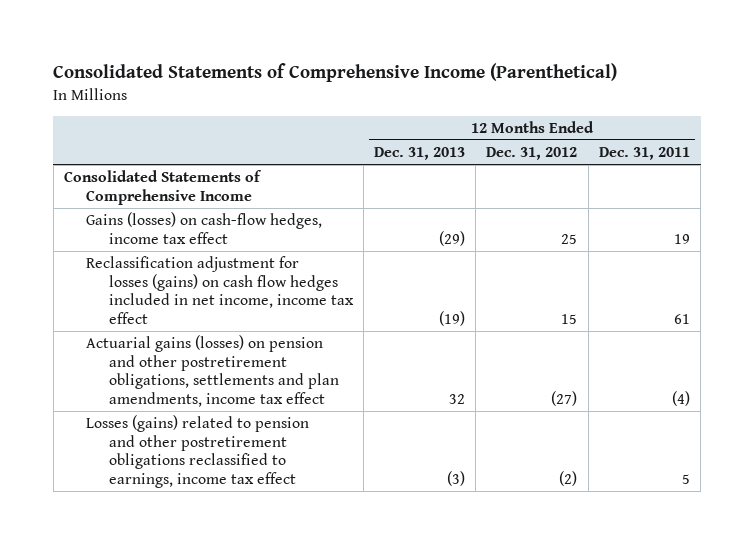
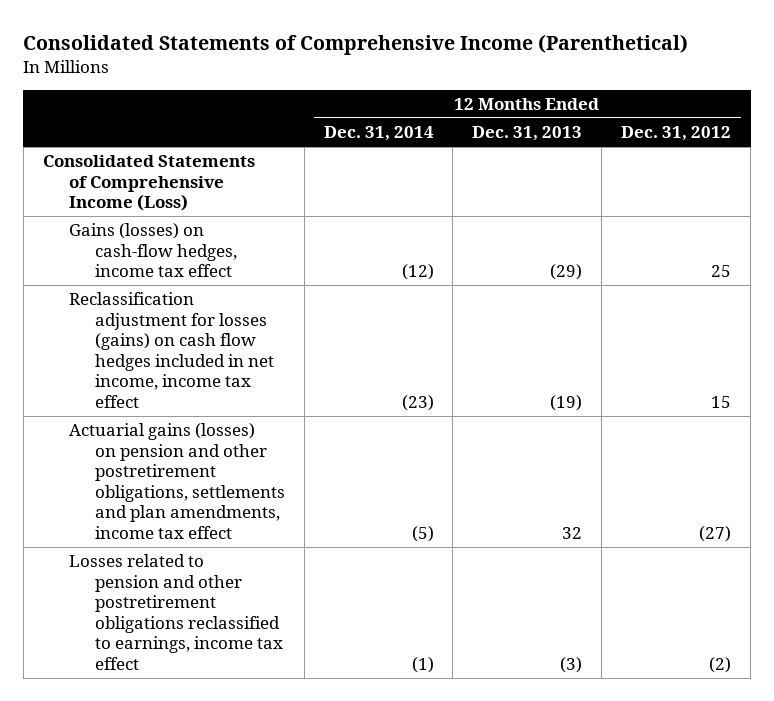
- | 12 Months Ended Dec. 31, 2013 | 12 Months Ended Dec. 31, 2012 | 12 Months Ended Dec. 31, 2011
+ | 12 Months Ended Dec. 31, 2014 | 12 Months Ended Dec. 31, 2013 | 12 Months Ended Dec. 31, 2012
- Consolidated Statements of Comprehensive Income
+ Consolidated Statements of Comprehensive Income (Loss)
- Losses (gains) related to pension and other postretirement obligations reclassified to earnings, income tax effect | (3) | (2) | 5
+ Losses related to pension and other postretirement obligations reclassified to earnings, income tax effect | (1) | (3) | (2)

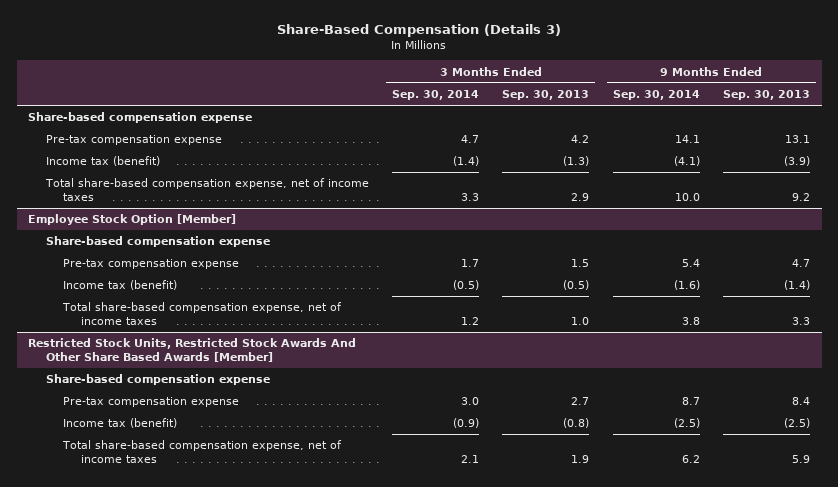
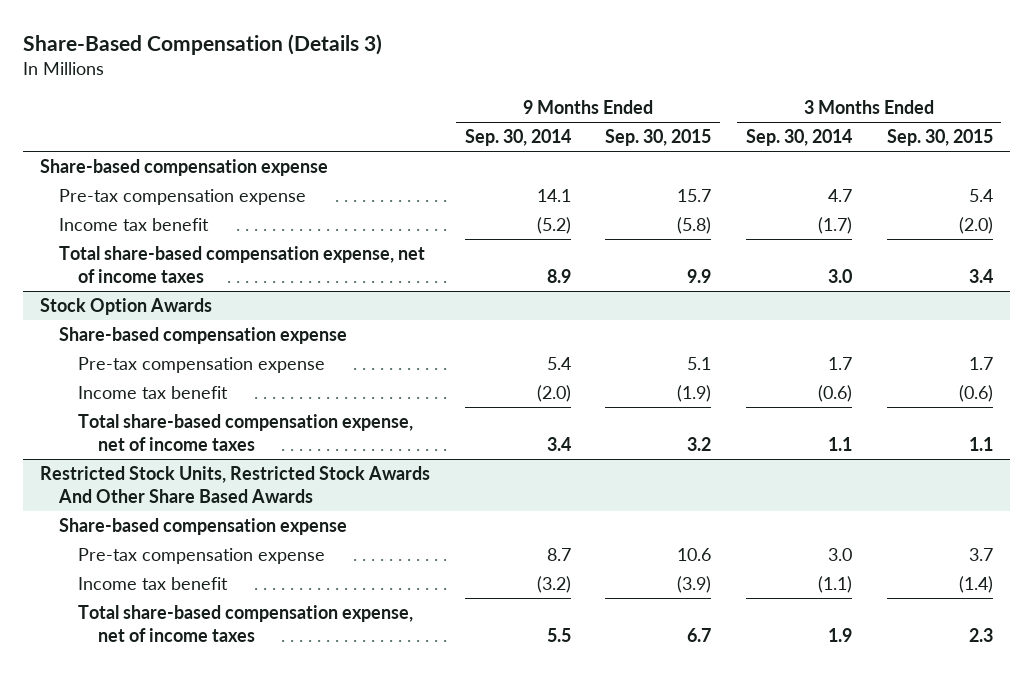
- | 3 Months Ended Sep. 30, 2014 | 3 Months Ended Sep. 30, 2013 | 9 Months Ended Sep. 30, 2014 | 9 Months Ended Sep. 30, 2013
+ | 9 Months Ended Sep. 30, 2014 | 9 Months Ended Sep. 30, 2015 | 3 Months Ended Sep. 30, 2014 | 3 Months Ended Sep. 30, 2015
- Income tax (benefit) | (1.4) | (1.3) | (4.1) | (3.9)
- Total share-based compensation expense, net of income taxes | 3.3 | 2.9 | 10.0 | 9.2
- Employee Stock Option [Member]
+ Income tax benefit | (5.2) | (5.8) | (1.7) | (2.0)
+ Total share-based compensation expense, net of income taxes | 8.9 | 9.9 | 3.0 | 3.4
+ Stock Option Awards
- Income tax (benefit) | (0.5) | (0.5) | (1.6) | (1.4)
- Total share-based compensation expense, net of income taxes | 1.2 | 1.0 | 3.8 | 3.3
- Restricted Stock Units, Restricted Stock Awards And Other Share Based Awards [Member]
+ Income tax benefit | (2.0) | (1.9) | (0.6) | (0.6)
+ Total share-based compensation expense, net of income taxes | 3.4 | 3.2 | 1.1 | 1.1
+ Restricted Stock Units, Restricted Stock Awards And Other Share Based Awards
- Income tax (benefit) | (0.9) | (0.8) | (2.5) | (2.5)
- Total share-based compensation expense, net of income taxes | 2.1 | 1.9 | 6.2 | 5.9
+ Income tax benefit | (3.2) | (3.9) | (1.1) | (1.4)
+ Total share-based compensation expense, net of income taxes | 5.5 | 6.7 | 1.9 | 2.3

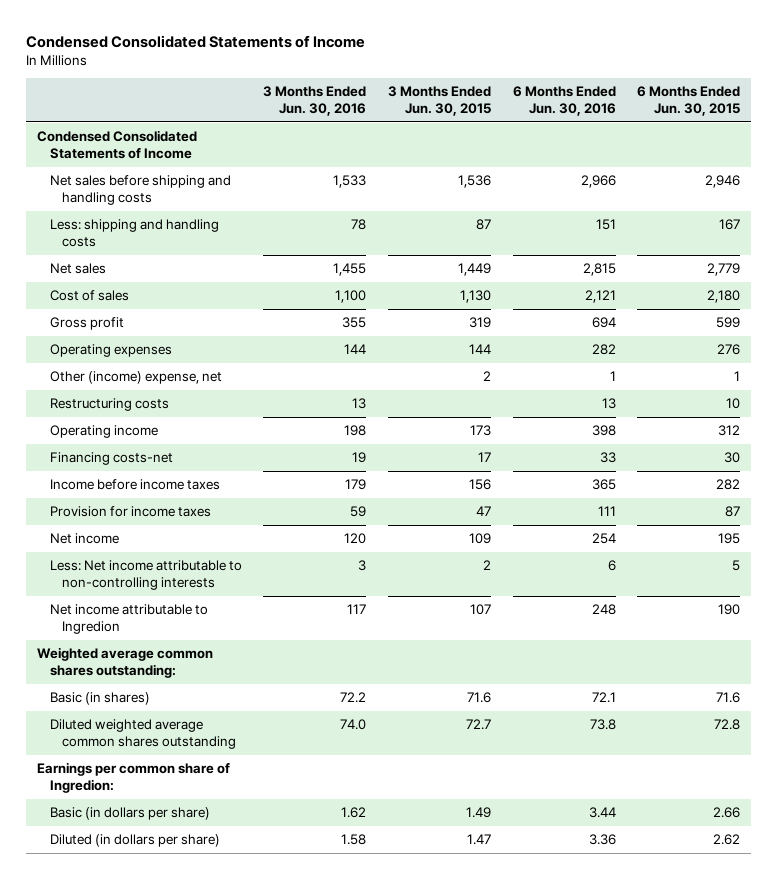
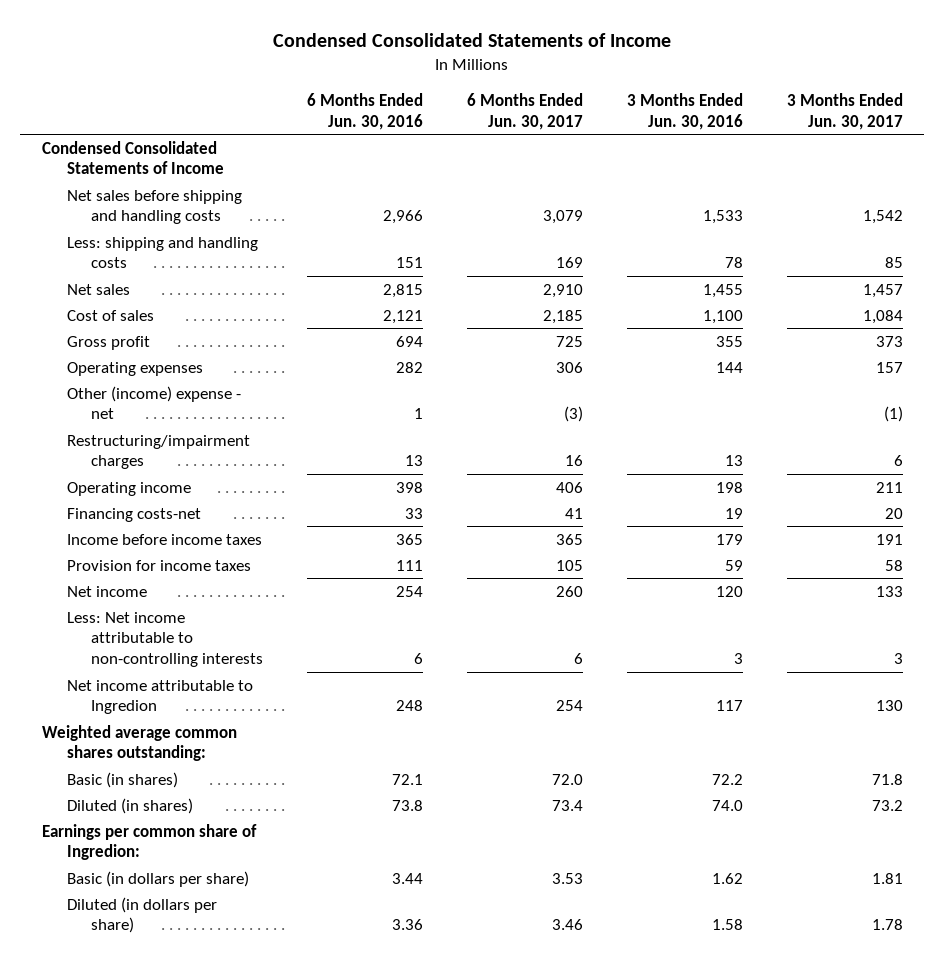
- | 3 Months Ended Jun. 30, 2016 | 3 Months Ended Jun. 30, 2015 | 6 Months Ended Jun. 30, 2016 | 6 Months Ended Jun. 30, 2015
+ | 6 Months Ended Jun. 30, 2016 | 6 Months Ended Jun. 30, 2017 | 3 Months Ended Jun. 30, 2016 | 3 Months Ended Jun. 30, 2017
- Other (income) expense, net | | 2 | 1 | 1
- Restructuring costs | 13 | | 13 | 10
+ Other (income) expense - net | 1 | (3) | | (1)
+ Restructuring/impairment charges | 13 | 16 | 13 | 6
- Diluted weighted average common shares outstanding | 74.0 | 72.7 | 73.8 | 72.8
+ Diluted (in shares) | 73.8 | 73.4 | 74.0 | 73.2

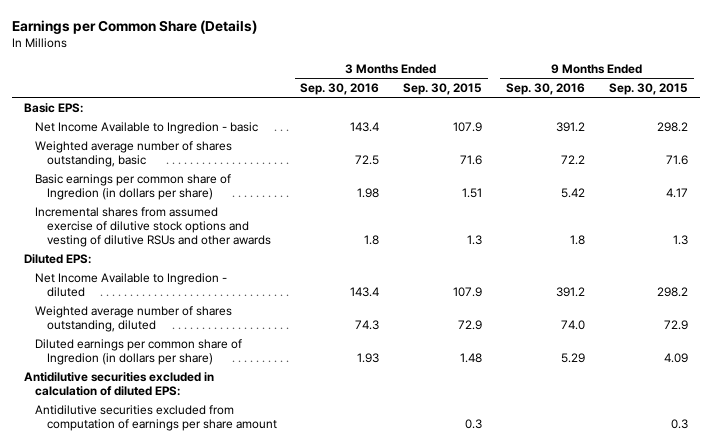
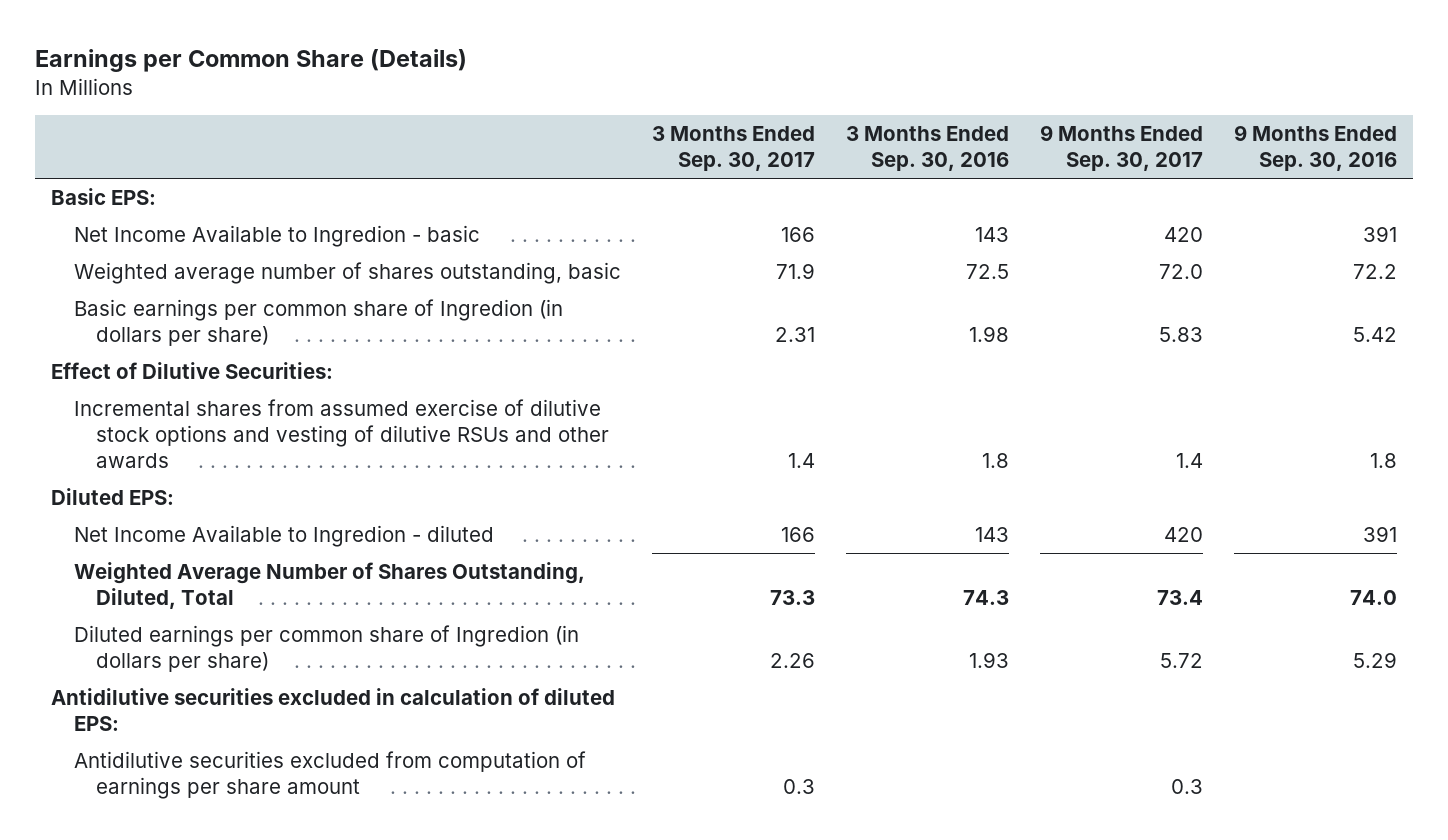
- | 3 Months Ended Sep. 30, 2016 | 3 Months Ended Sep. 30, 2015 | 9 Months Ended Sep. 30, 2016 | 9 Months Ended Sep. 30, 2015
+ | 3 Months Ended Sep. 30, 2017 | 3 Months Ended Sep. 30, 2016 | 9 Months Ended Sep. 30, 2017 | 9 Months Ended Sep. 30, 2016
- Net Income Available to Ingredion - basic | 143.4 | 107.9 | 391.2 | 298.2
+ Net Income Available to Ingredion - basic | 166 | 143 | 420 | 391
+ Effect of Dilutive Securities:
- Net Income Available to Ingredion - diluted | 143.4 | 107.9 | 391.2 | 298.2
- Weighted average number of shares outstanding, diluted | 74.3 | 72.9 | 74.0 | 72.9
+ Net Income Available to Ingredion - diluted | 166 | 143 | 420 | 391
+ Weighted Average Number of Shares Outstanding, Diluted, Total | 73.3 | 74.3 | 73.4 | 74.0

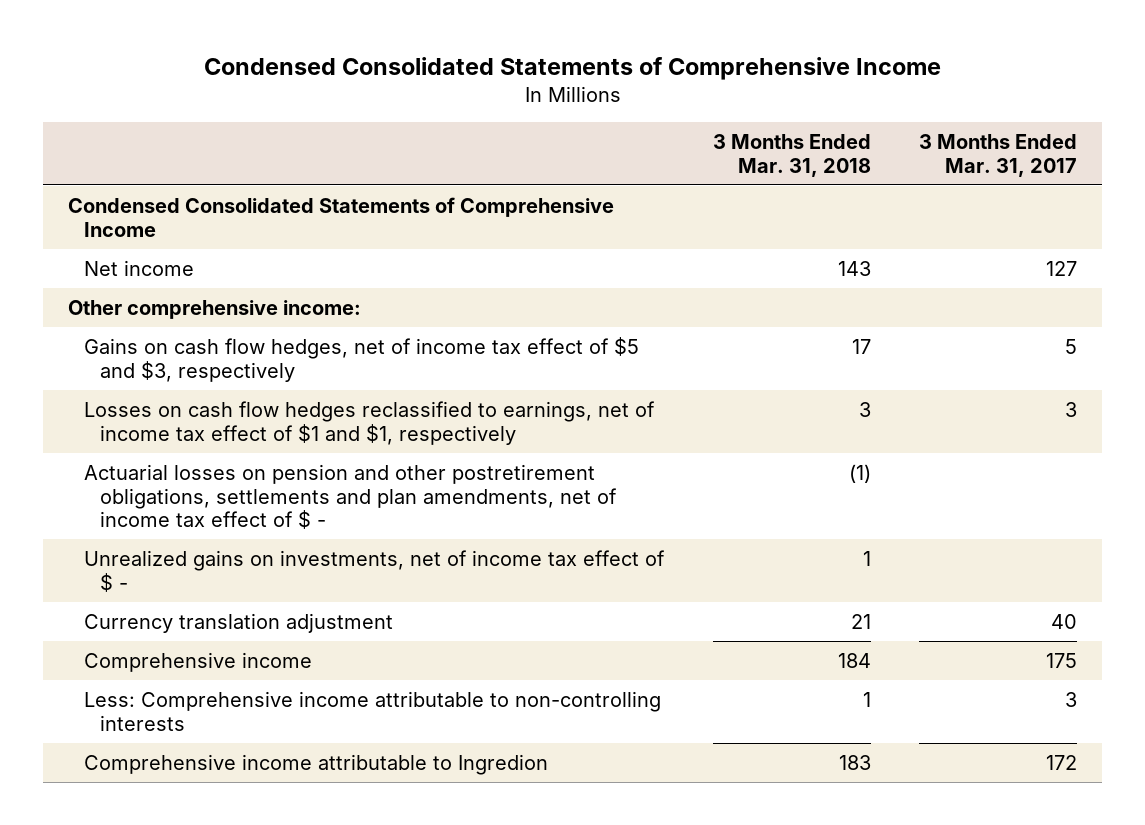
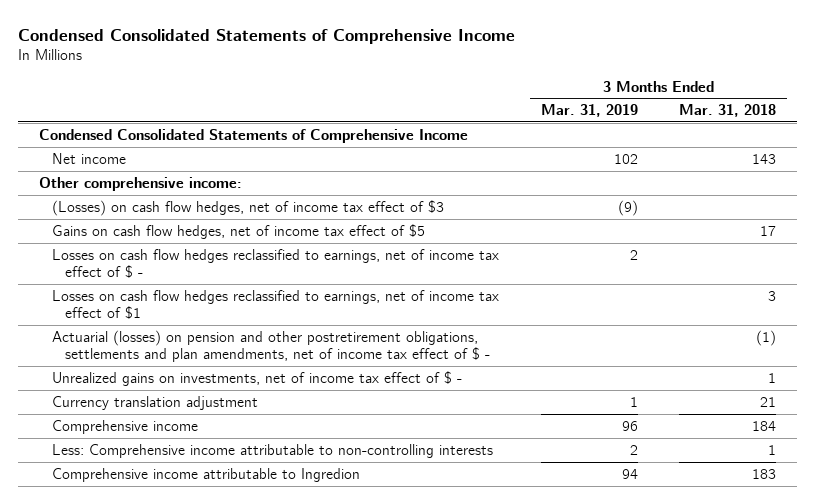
- | 3 Months Ended Mar. 31, 2018 | 3 Months Ended Mar. 31, 2017
+ | 3 Months Ended Mar. 31, 2019 | 3 Months Ended Mar. 31, 2018
- Gains on cash flow hedges, net of income tax effect of $5 and $3, respectively | 17 | 5
- Losses on cash flow hedges reclassified to earnings, net of income tax effect of $1 and $1, respectively | 3 | 3
- Actuarial losses on pension and other postretirement obligations, settlements and plan amendments, net of income tax effect of $ - | (1) |
+ (Losses) on cash flow hedges, net of income tax effect of $3 | (9) |
+ Gains on cash flow hedges, net of income tax effect of $5 | | 17
+ Losses on cash flow hedges reclassified to earnings, net of income tax effect of $ - | 2 |
+ Losses on cash flow hedges reclassified to earnings, net of income tax effect of $1 | | 3
+ Actuarial (losses) on pension and other postretirement obligations, settlements and plan amendments, net of income tax effect of $ - | | (1)

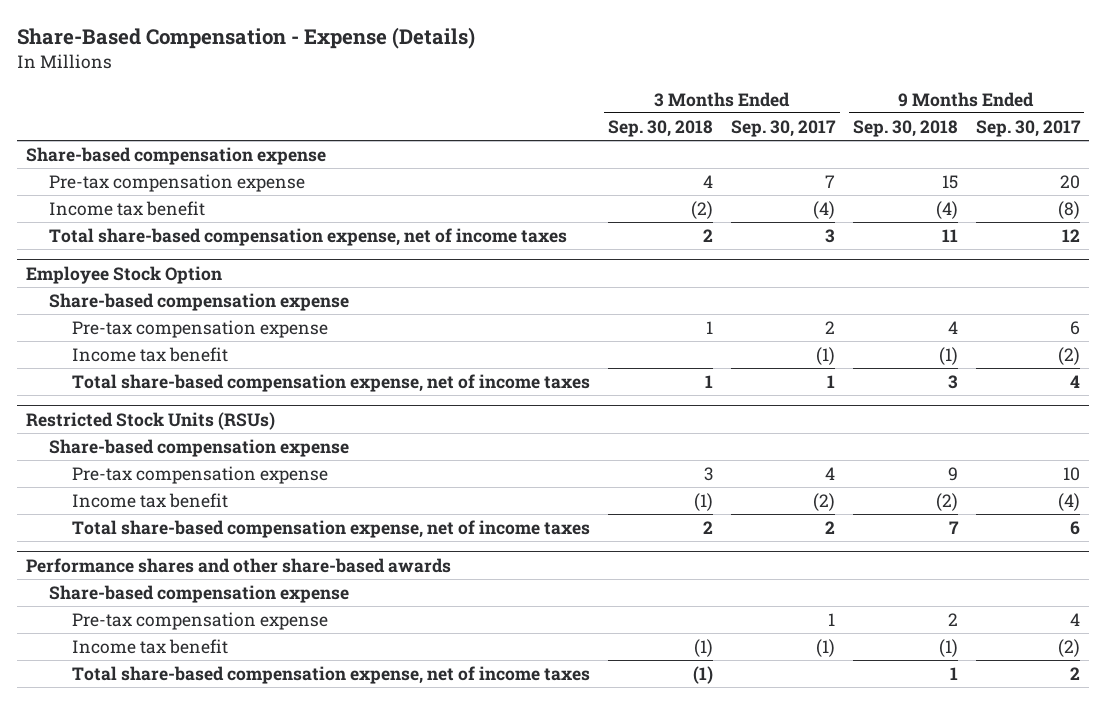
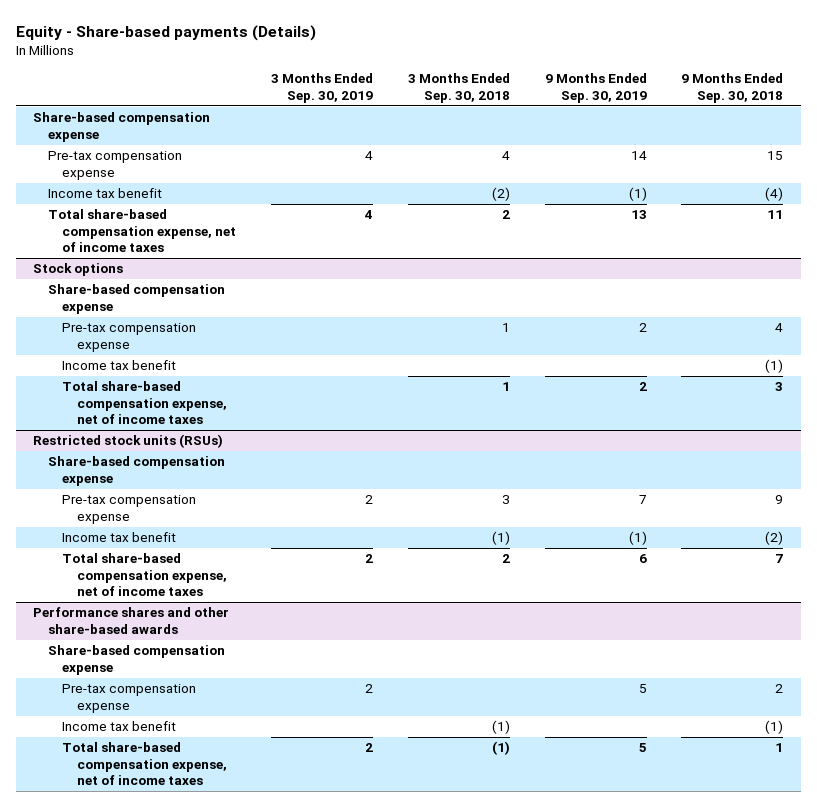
- Share-Based Compensation - Expense (Details)
+ Equity - Share-based payments (Details)
- | 3 Months Ended Sep. 30, 2018 | 3 Months Ended Sep. 30, 2017 | 9 Months Ended Sep. 30, 2018 | 9 Months Ended Sep. 30, 2017
+ | 3 Months Ended Sep. 30, 2019 | 3 Months Ended Sep. 30, 2018 | 9 Months Ended Sep. 30, 2019 | 9 Months Ended Sep. 30, 2018
- Employee Stock Option
+ Stock options
- Restricted Stock Units (RSUs)
+ Restricted stock units (RSUs)

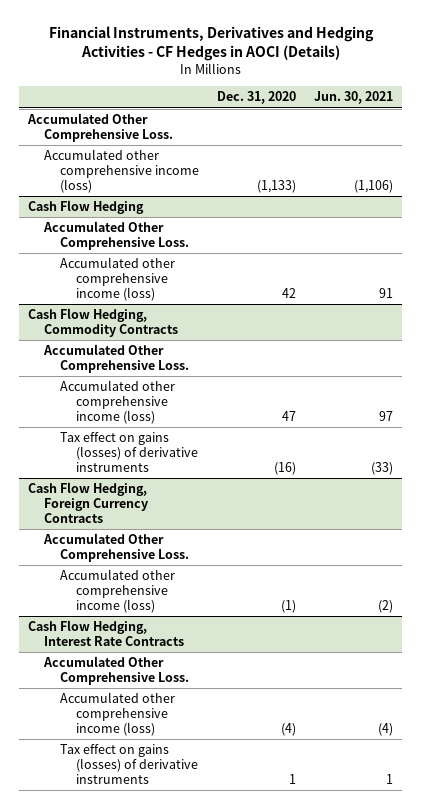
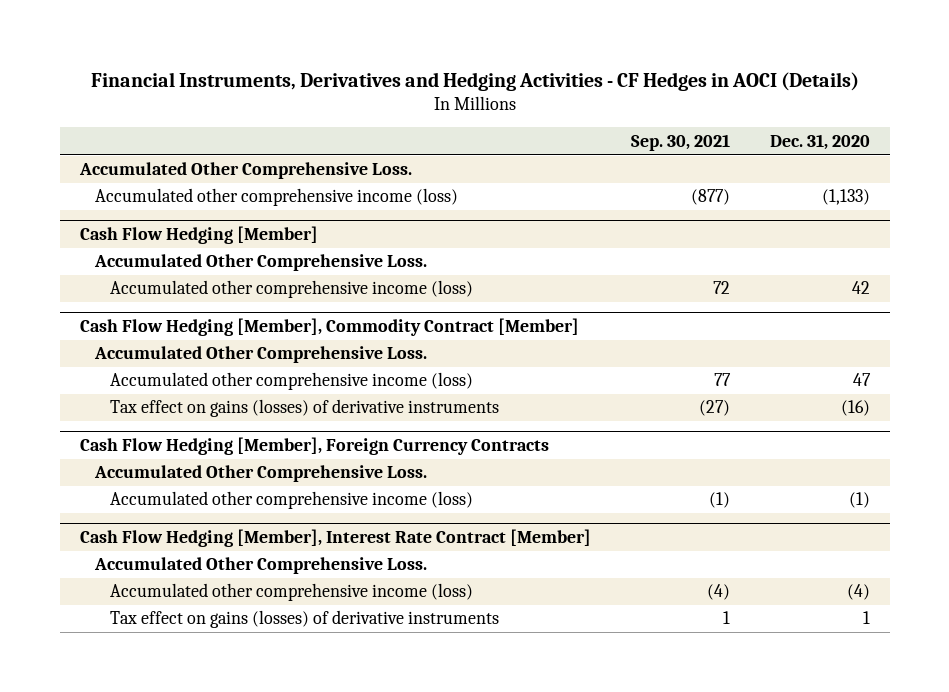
- | Dec. 31, 2020 | Jun. 30, 2021
+ | Sep. 30, 2021 | Dec. 31, 2020
- Cash Flow Hedging
+ Cash Flow Hedging [Member]
- Cash Flow Hedging, Commodity Contracts
+ Cash Flow Hedging [Member], Commodity Contract [Member]
- Cash Flow Hedging, Foreign Currency Contracts
+ Cash Flow Hedging [Member], Foreign Currency Contracts
- Cash Flow Hedging, Interest Rate Contracts
+ Cash Flow Hedging [Member], Interest Rate Contract [Member]

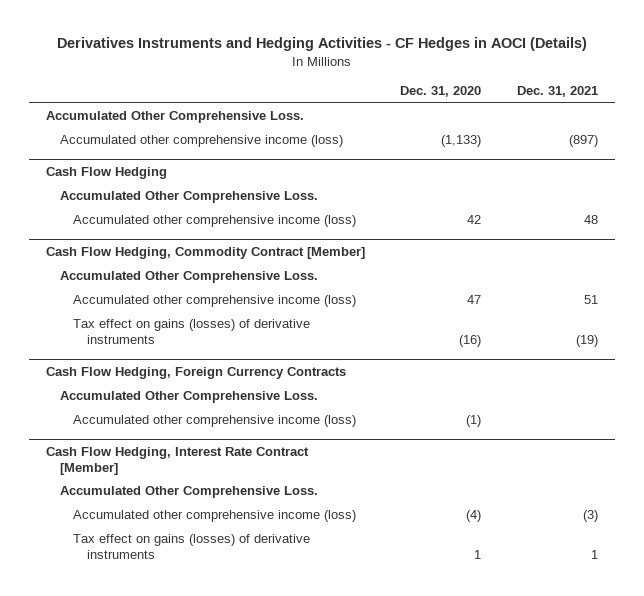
- Financial Instruments, Derivatives and Hedging Activities - CF Hedges in AOCI (Details)
+ Derivatives Instruments and Hedging Activities - CF Hedges in AOCI (Details)
- | Sep. 30, 2021 | Dec. 31, 2020
+ | Dec. 31, 2020 | Dec. 31, 2021
- Cash Flow Hedging [Member]
+ Cash Flow Hedging
- Cash Flow Hedging [Member], Commodity Contract [Member]
+ Cash Flow Hedging, Commodity Contract [Member]
- Cash Flow Hedging [Member], Foreign Currency Contracts
+ Cash Flow Hedging, Foreign Currency Contracts
- Cash Flow Hedging [Member], Interest Rate Contract [Member]
+ Cash Flow Hedging, Interest Rate Contract [Member]

